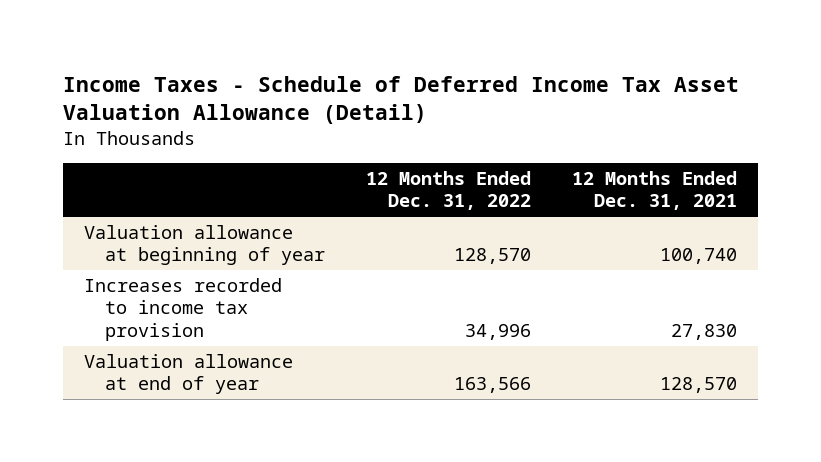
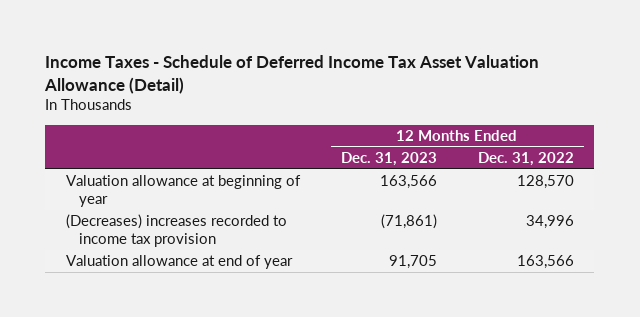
- | 12 Months Ended Dec. 31, 2022 | 12 Months Ended Dec. 31, 2021
+ | 12 Months Ended Dec. 31, 2023 | 12 Months Ended Dec. 31, 2022
- Increases recorded to income tax provision | 34,996 | 27,830
+ (Decreases) increases recorded to income tax provision | (71,861) | 34,996

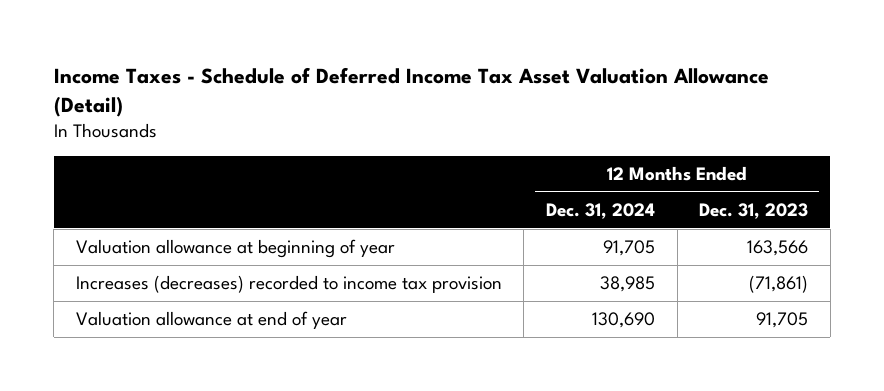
- | 12 Months Ended Dec. 31, 2023 | 12 Months Ended Dec. 31, 2022
+ | 12 Months Ended Dec. 31, 2024 | 12 Months Ended Dec. 31, 2023
- (Decreases) increases recorded to income tax provision | (71,861) | 34,996
+ Increases (decreases) recorded to income tax provision | 38,985 | (71,861)

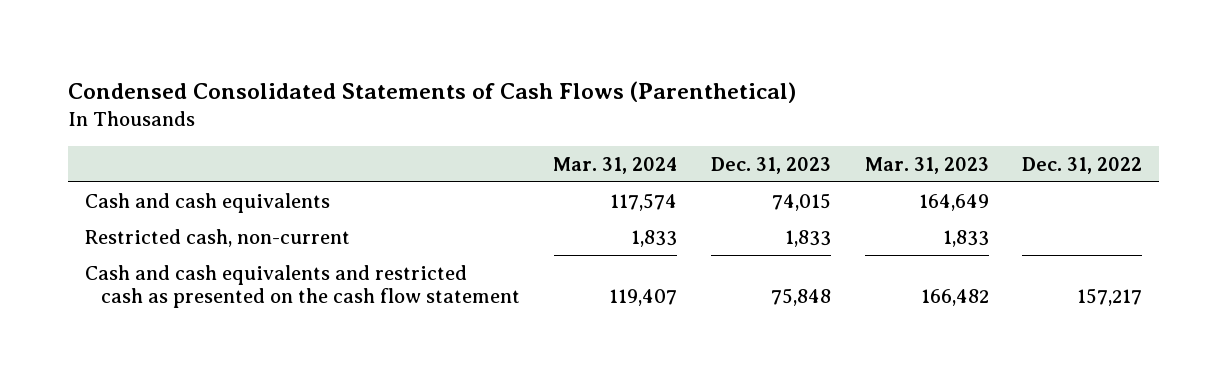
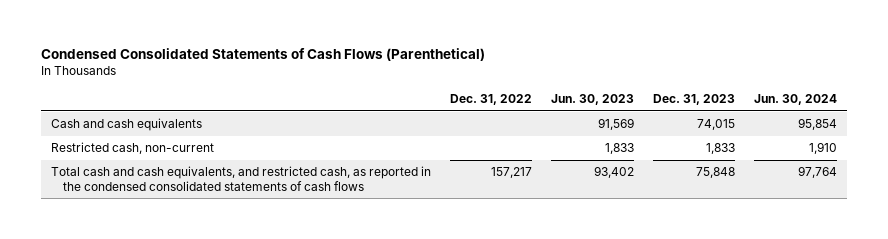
- | Mar. 31, 2024 | Dec. 31, 2023 | Mar. 31, 2023 | Dec. 31, 2022
+ | Dec. 31, 2022 | Jun. 30, 2023 | Dec. 31, 2023 | Jun. 30, 2024
- Cash and cash equivalents and restricted cash as presented on the cash flow statement | 119,407 | 75,848 | 166,482 | 157,217
+ Total cash and cash equivalents, and restricted cash, as reported in the condensed consolidated statements of cash flows | 157,217 | 93,402 | 75,848 | 97,764

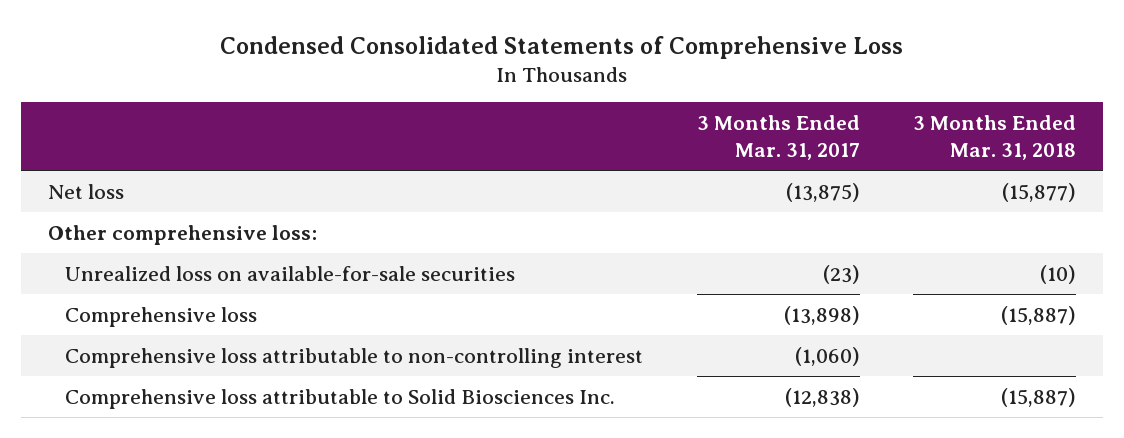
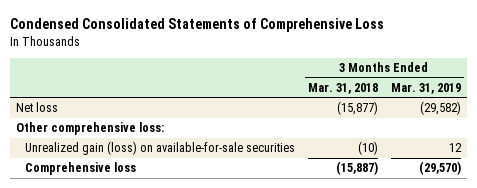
- | 3 Months Ended Mar. 31, 2017 | 3 Months Ended Mar. 31, 2018
+ | 3 Months Ended Mar. 31, 2018 | 3 Months Ended Mar. 31, 2019
- Unrealized loss on available-for-sale securities | (23) | (10)
+ Unrealized gain (loss) on available-for-sale securities | (10) | 12
- Comprehensive loss attributable to non-controlling interest | (1,060) |
- Comprehensive loss attributable to Solid Biosciences Inc. | (12,838) | (15,887)

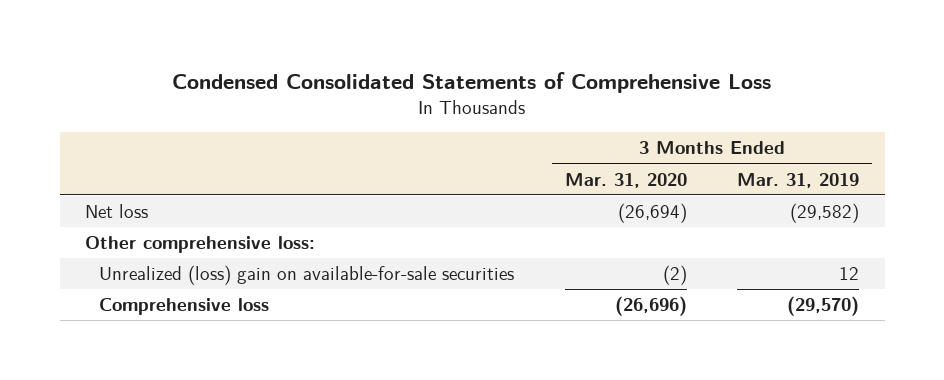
- | 3 Months Ended Mar. 31, 2018 | 3 Months Ended Mar. 31, 2019
+ | 3 Months Ended Mar. 31, 2020 | 3 Months Ended Mar. 31, 2019
- Unrealized gain (loss) on available-for-sale securities | (10) | 12
+ Unrealized (loss) gain on available-for-sale securities | (2) | 12

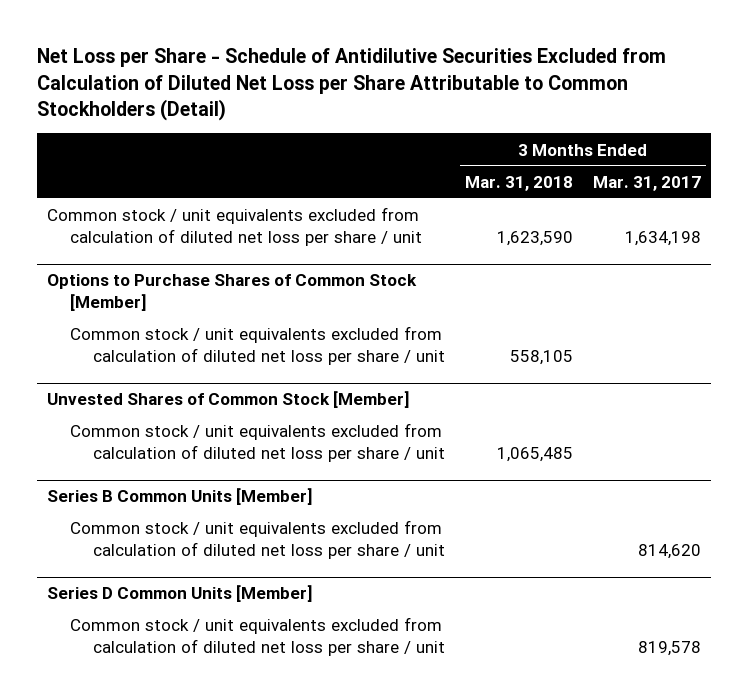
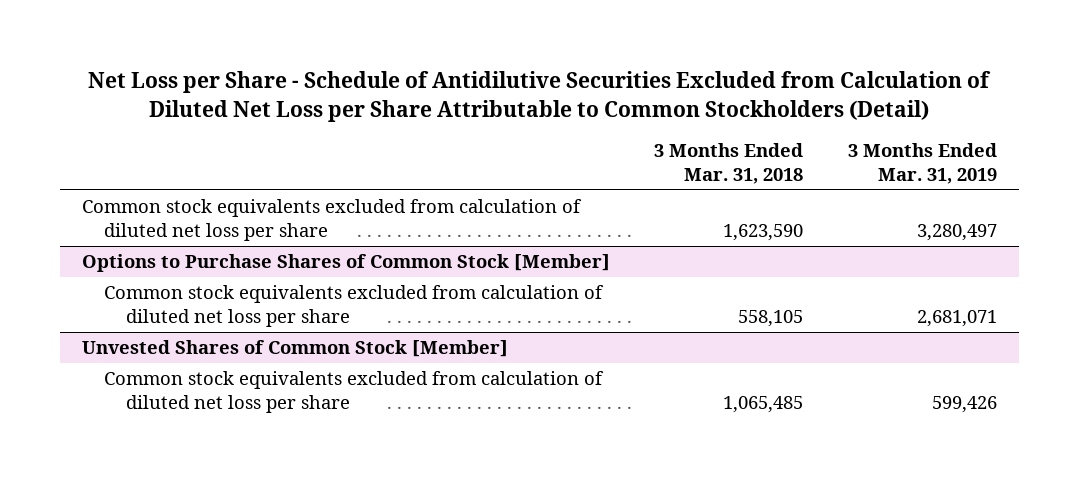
- | 3 Months Ended Mar. 31, 2018 | 3 Months Ended Mar. 31, 2017
+ | 3 Months Ended Mar. 31, 2018 | 3 Months Ended Mar. 31, 2019
- Common stock / unit equivalents excluded from calculation of diluted net loss per share / unit | 1,623,590 | 1,634,198
+ Common stock equivalents excluded from calculation of diluted net loss per share | 1,623,590 | 3,280,497
@ Options to Purchase Shares of Common Stock [Member]
- Common stock / unit equivalents excluded from calculation of diluted net loss per share / unit | 558,105 |
+ Common stock equivalents excluded from calculation of diluted net loss per share | 558,105 | 2,681,071
@ Unvested Shares of Common Stock [Member]
- Common stock / unit equivalents excluded from calculation of diluted net loss per share / unit | 1,065,485 |
- Series B Common Units [Member]
- Common stock / unit equivalents excluded from calculation of diluted net loss per share / unit | | 814,620
- Series D Common Units [Member]
- Common stock / unit equivalents excluded from calculation of diluted net loss per share / unit | | 819,578
@ Unvested Shares of Common Stock [Member]
+ Common stock equivalents excluded from calculation of diluted net loss per share | 1,065,485 | 599,426

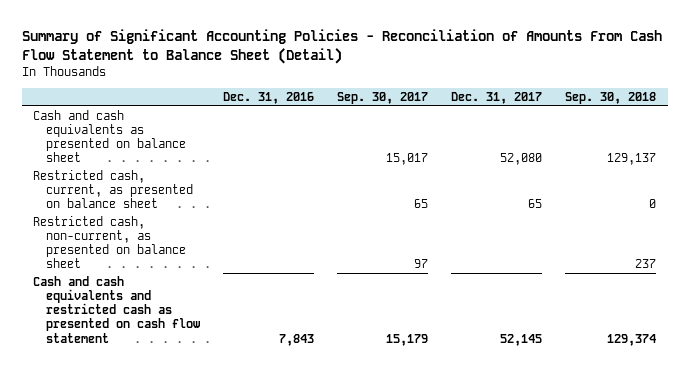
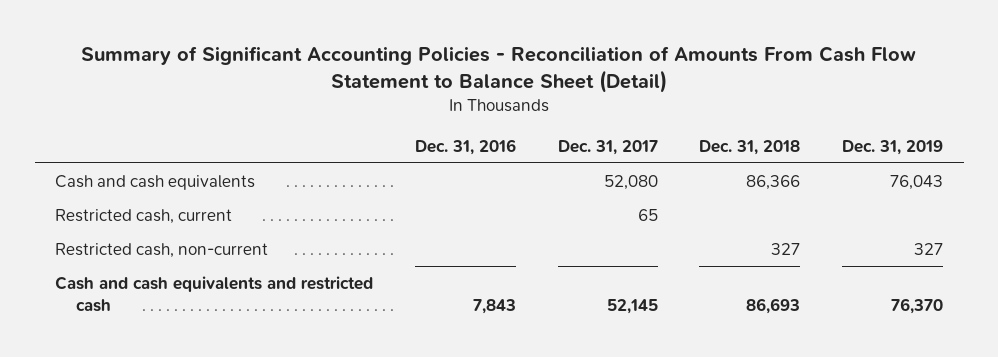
- | Dec. 31, 2016 | Sep. 30, 2017 | Dec. 31, 2017 | Sep. 30, 2018
+ | Dec. 31, 2016 | Dec. 31, 2017 | Dec. 31, 2018 | Dec. 31, 2019
- Cash and cash equivalents as presented on balance sheet | | 15,017 | 52,080 | 129,137
- Restricted cash, current, as presented on balance sheet | | 65 | 65 | 0
- Restricted cash, non-current, as presented on balance sheet | | 97 | | 237
- Cash and cash equivalents and restricted cash as presented on cash flow statement | 7,843 | 15,179 | 52,145 | 129,374
+ Cash and cash equivalents | | 52,080 | 86,366 | 76,043
+ Restricted cash, current | | 65 | |
+ Restricted cash, non-current | | | 327 | 327
+ Cash and cash equivalents and restricted cash | 7,843 | 52,145 | 86,693 | 76,370

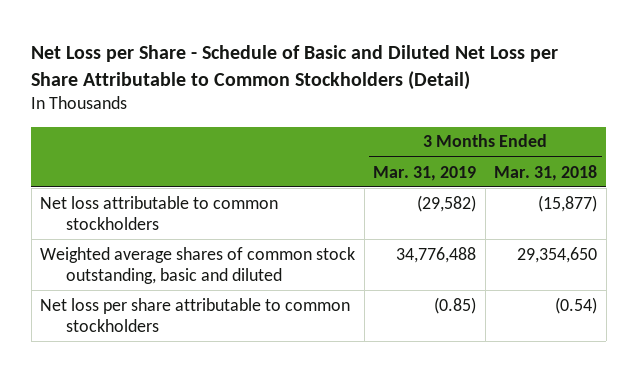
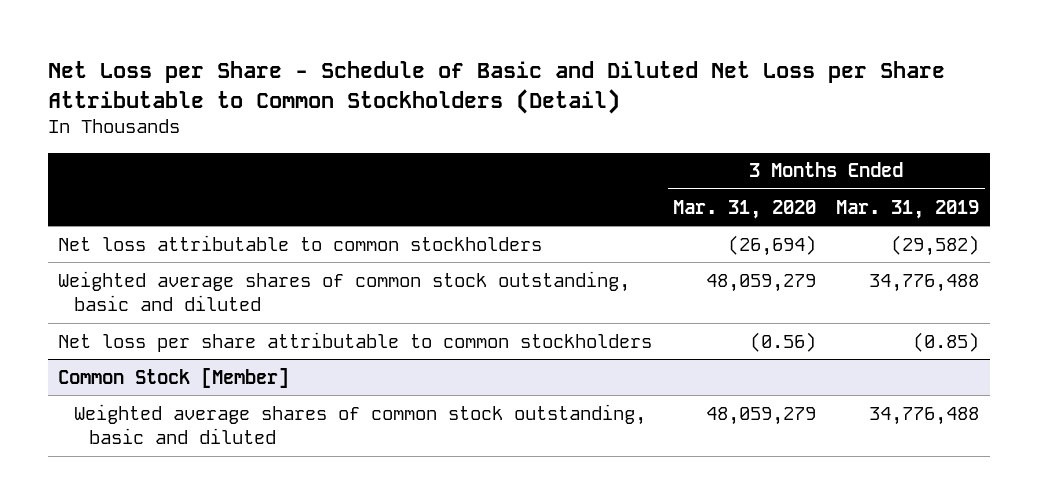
- | 3 Months Ended Mar. 31, 2019 | 3 Months Ended Mar. 31, 2018
+ | 3 Months Ended Mar. 31, 2020 | 3 Months Ended Mar. 31, 2019
+ Common Stock [Member]
+ Weighted average shares of common stock outstanding, basic and diluted | 48,059,279 | 34,776,488

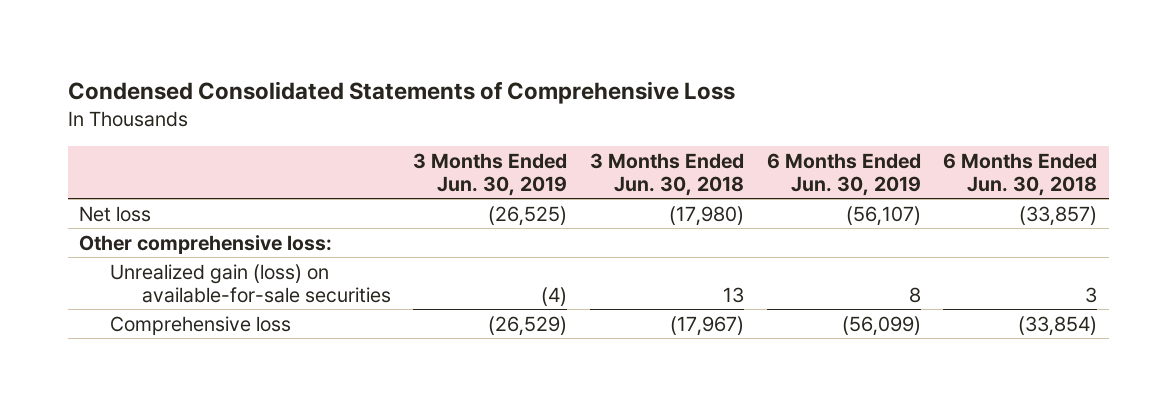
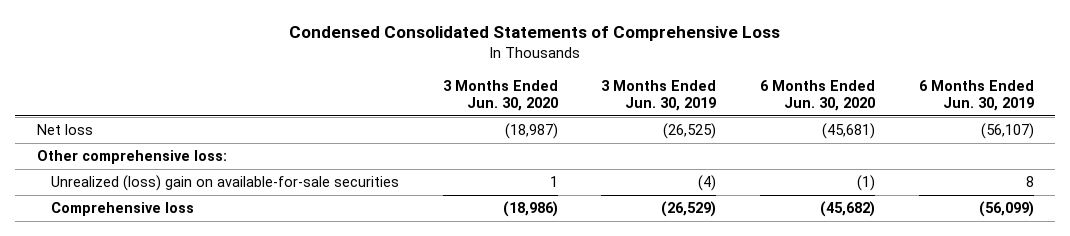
- | 3 Months Ended Jun. 30, 2019 | 3 Months Ended Jun. 30, 2018 | 6 Months Ended Jun. 30, 2019 | 6 Months Ended Jun. 30, 2018
+ | 3 Months Ended Jun. 30, 2020 | 3 Months Ended Jun. 30, 2019 | 6 Months Ended Jun. 30, 2020 | 6 Months Ended Jun. 30, 2019
- Unrealized gain (loss) on available-for-sale securities | (4) | 13 | 8 | 3
+ Unrealized (loss) gain on available-for-sale securities | 1 | (4) | (1) | 8

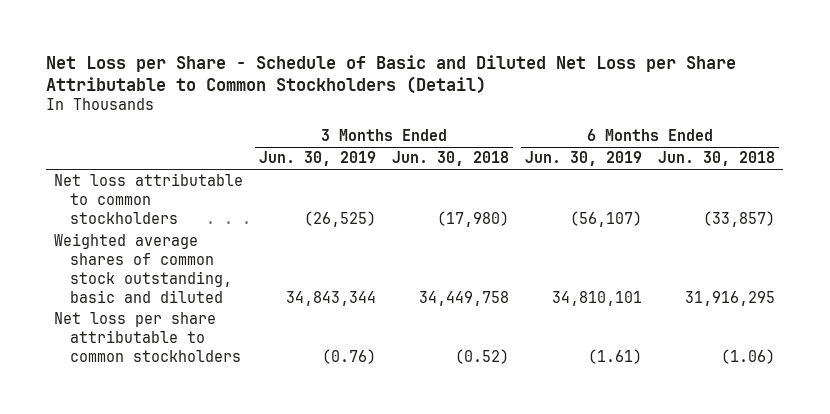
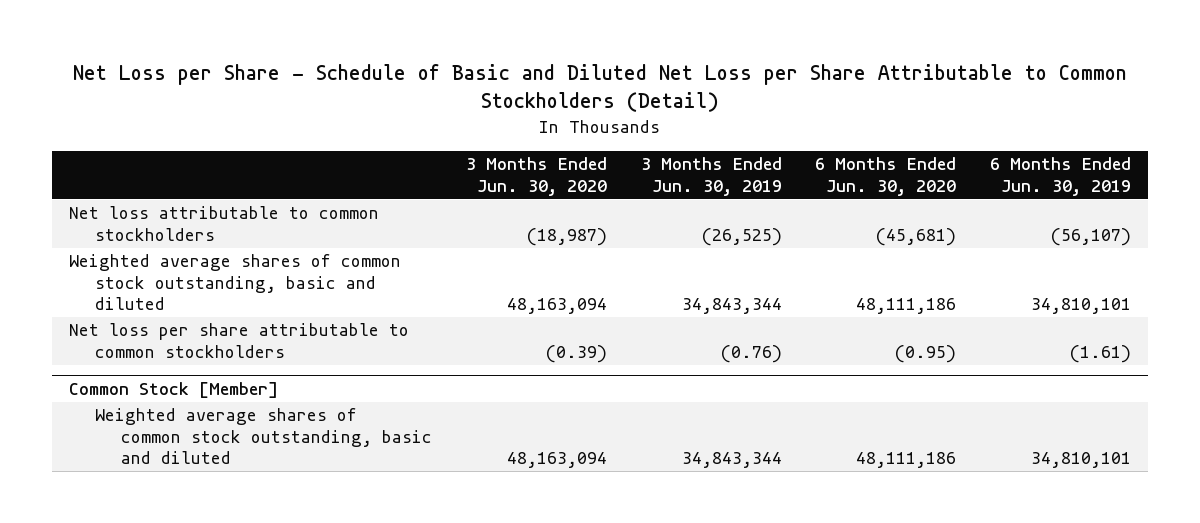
- | 3 Months Ended Jun. 30, 2019 | 3 Months Ended Jun. 30, 2018 | 6 Months Ended Jun. 30, 2019 | 6 Months Ended Jun. 30, 2018
+ | 3 Months Ended Jun. 30, 2020 | 3 Months Ended Jun. 30, 2019 | 6 Months Ended Jun. 30, 2020 | 6 Months Ended Jun. 30, 2019
+ Common Stock [Member]
+ Weighted average shares of common stock outstanding, basic and diluted | 48,163,094 | 34,843,344 | 48,111,186 | 34,810,101

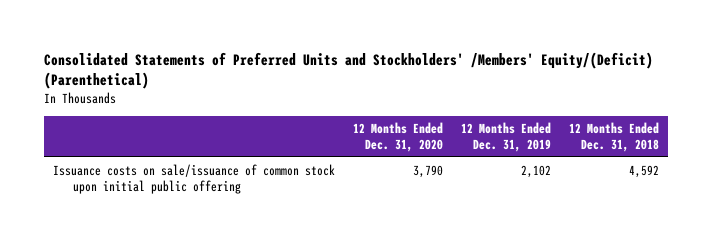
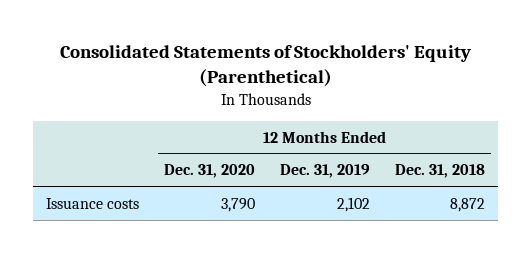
- Consolidated Statements of Preferred Units and Stockholders' /Members' Equity/(Deficit) (Parenthetical)
+ Consolidated Statements of Stockholders' Equity (Parenthetical)
- Issuance costs on sale/issuance of common stock upon initial public offering | 3,790 | 2,102 | 4,592
+ Issuance costs | 3,790 | 2,102 | 8,872

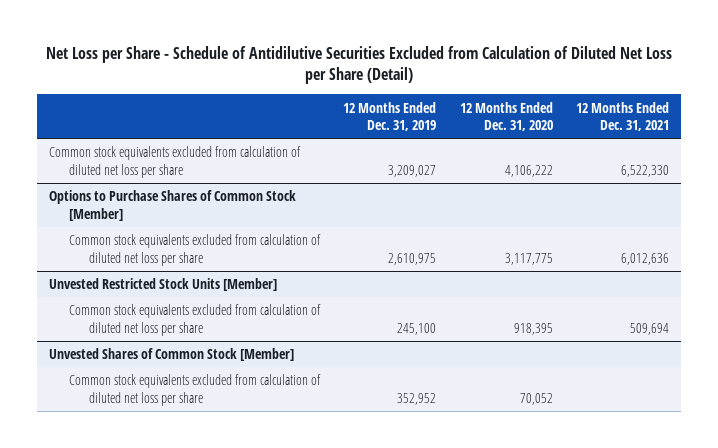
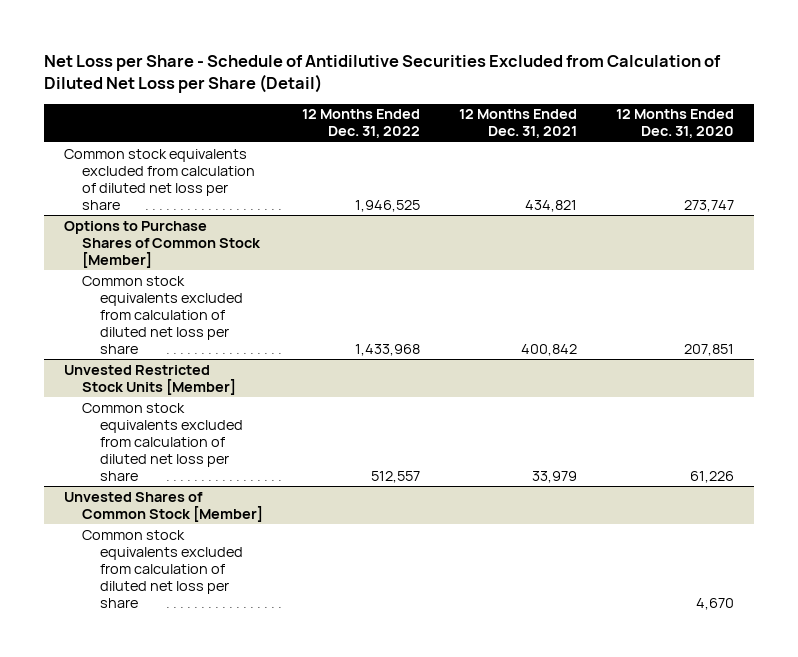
- | 12 Months Ended Dec. 31, 2019 | 12 Months Ended Dec. 31, 2020 | 12 Months Ended Dec. 31, 2021
+ | 12 Months Ended Dec. 31, 2022 | 12 Months Ended Dec. 31, 2021 | 12 Months Ended Dec. 31, 2020
- Common stock equivalents excluded from calculation of diluted net loss per share | 3,209,027 | 4,106,222 | 6,522,330
+ Common stock equivalents excluded from calculation of diluted net loss per share | 1,946,525 | 434,821 | 273,747
@ Options to Purchase Shares of Common Stock [Member]
- Common stock equivalents excluded from calculation of diluted net loss per share | 2,610,975 | 3,117,775 | 6,012,636
+ Common stock equivalents excluded from calculation of diluted net loss per share | 1,433,968 | 400,842 | 207,851
@ Unvested Restricted Stock Units [Member]
- Common stock equivalents excluded from calculation of diluted net loss per share | 245,100 | 918,395 | 509,694
+ Common stock equivalents excluded from calculation of diluted net loss per share | 512,557 | 33,979 | 61,226
@ Unvested Shares of Common Stock [Member]
- Common stock equivalents excluded from calculation of diluted net loss per share | 352,952 | 70,052 |
+ Common stock equivalents excluded from calculation of diluted net loss per share | | | 4,670

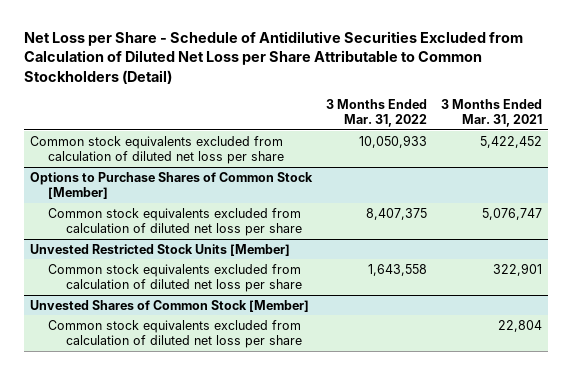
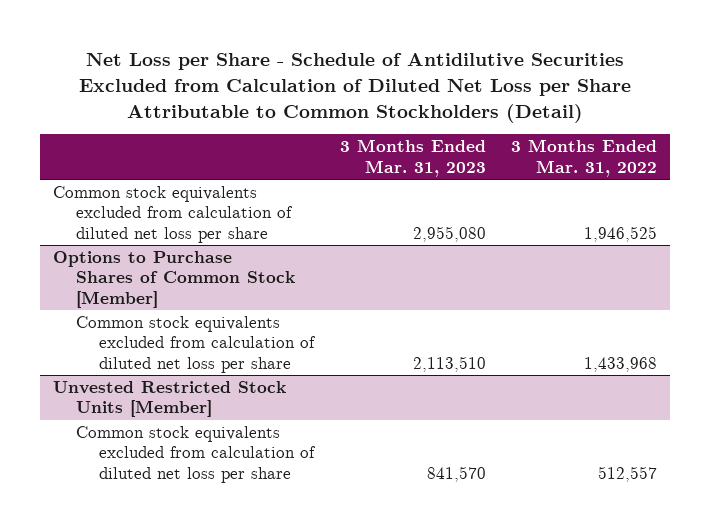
- | 3 Months Ended Mar. 31, 2022 | 3 Months Ended Mar. 31, 2021
+ | 3 Months Ended Mar. 31, 2023 | 3 Months Ended Mar. 31, 2022
- Common stock equivalents excluded from calculation of diluted net loss per share | 10,050,933 | 5,422,452
+ Common stock equivalents excluded from calculation of diluted net loss per share | 2,955,080 | 1,946,525
@ Options to Purchase Shares of Common Stock [Member]
- Common stock equivalents excluded from calculation of diluted net loss per share | 8,407,375 | 5,076,747
+ Common stock equivalents excluded from calculation of diluted net loss per share | 2,113,510 | 1,433,968
@ Unvested Restricted Stock Units [Member]
- Common stock equivalents excluded from calculation of diluted net loss per share | 1,643,558 | 322,901
- Unvested Shares of Common Stock [Member]
- Common stock equivalents excluded from calculation of diluted net loss per share | | 22,804
@ Unvested Restricted Stock Units [Member]
+ Common stock equivalents excluded from calculation of diluted net loss per share | 841,570 | 512,557

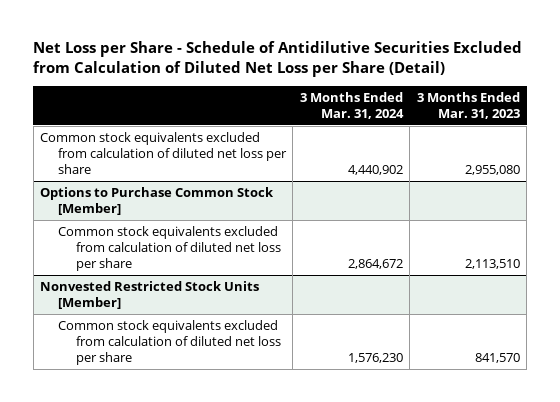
- Net Loss per Share - Schedule of Antidilutive Securities Excluded from Calculation of Diluted Net Loss per Share Attributable to Common Stockholders (Detail)
+ Net Loss per Share - Schedule of Antidilutive Securities Excluded from Calculation of Diluted Net Loss per Share (Detail)
- | 3 Months Ended Mar. 31, 2023 | 3 Months Ended Mar. 31, 2022
+ | 3 Months Ended Mar. 31, 2024 | 3 Months Ended Mar. 31, 2023
- Options to Purchase Shares of Common Stock [Member]
+ Options to Purchase Common Stock [Member]
- Unvested Restricted Stock Units [Member]
+ Nonvested Restricted Stock Units [Member]

